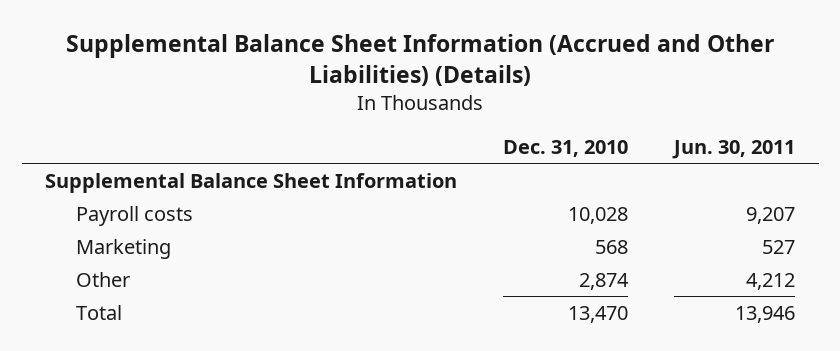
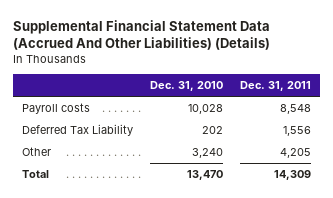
- Supplemental Balance Sheet Information (Accrued and Other Liabilities) (Details)
+ Supplemental Financial Statement Data (Accrued And Other Liabilities) (Details)
- | Dec. 31, 2010 | Jun. 30, 2011
+ | Dec. 31, 2010 | Dec. 31, 2011
- Supplemental Balance Sheet Information
- Marketing | 568 | 527
- Other | 2,874 | 4,212
+ Deferred Tax Liability | 202 | 1,556
+ Other | 3,240 | 4,205

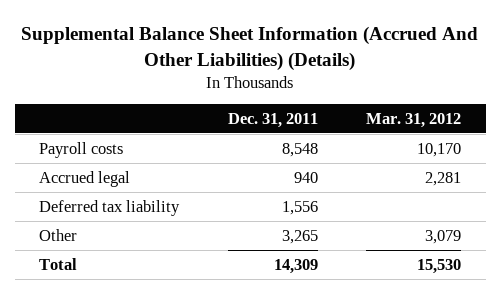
- Supplemental Financial Statement Data (Accrued And Other Liabilities) (Details)
+ Supplemental Balance Sheet Information (Accrued And Other Liabilities) (Details)
- | Dec. 31, 2010 | Dec. 31, 2011
+ | Dec. 31, 2011 | Mar. 31, 2012
- Deferred Tax Liability | 202 | 1,556
- Other | 3,240 | 4,205
+ Accrued legal | 940 | 2,281
+ Deferred tax liability | 1,556 |
+ Other | 3,265 | 3,079

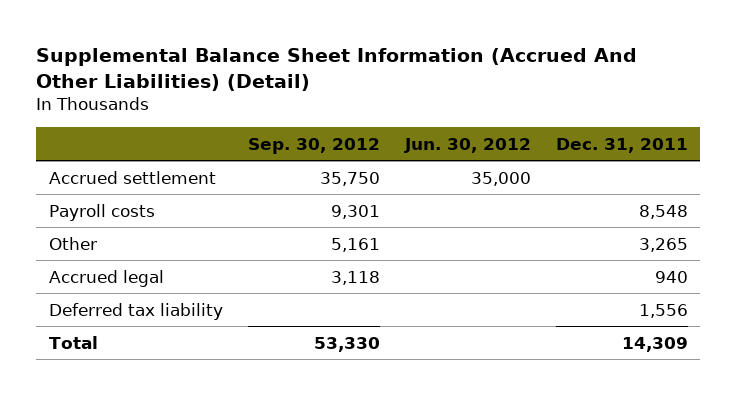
- Supplemental Balance Sheet Information (Accrued And Other Liabilities) (Details)
+ Supplemental Balance Sheet Information (Accrued And Other Liabilities) (Detail)
- | Dec. 31, 2011 | Mar. 31, 2012
+ | Sep. 30, 2012 | Jun. 30, 2012 | Dec. 31, 2011
+ Accrued settlement | 35,750 | 35,000 |
moved up: Other | 5,161 | | 3,265

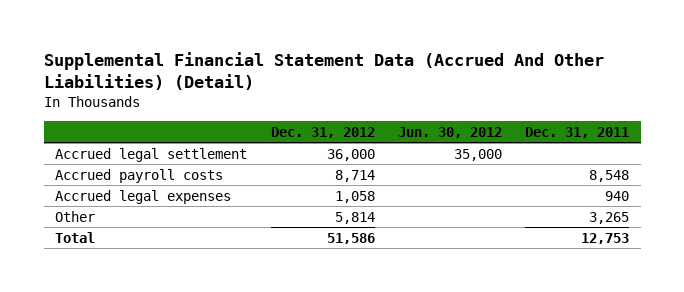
- Supplemental Balance Sheet Information (Accrued And Other Liabilities) (Detail)
+ Supplemental Financial Statement Data (Accrued And Other Liabilities) (Detail)
- | Sep. 30, 2012 | Jun. 30, 2012 | Dec. 31, 2011
+ | Dec. 31, 2012 | Jun. 30, 2012 | Dec. 31, 2011
- Accrued settlement | 35,750 | 35,000 |
- Payroll costs | 9,301 | | 8,548
+ Accrued legal settlement | 36,000 | 35,000 |
+ Accrued payroll costs | 8,714 | | 8,548
+ Accrued legal expenses | 1,058 | | 940
- Accrued legal | 3,118 | | 940
- Deferred tax liability | | | 1,556
- Total | 53,330 | | 14,309
+ Total | 51,586 | | 12,753

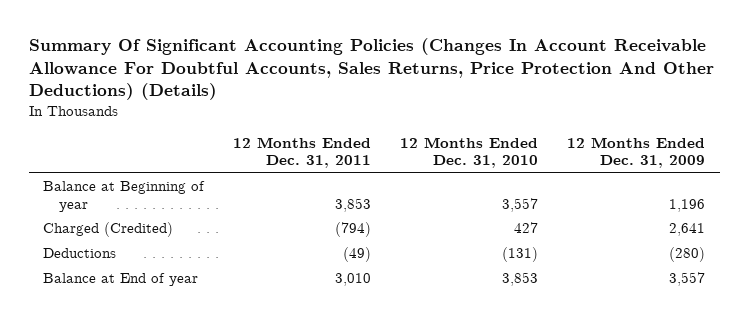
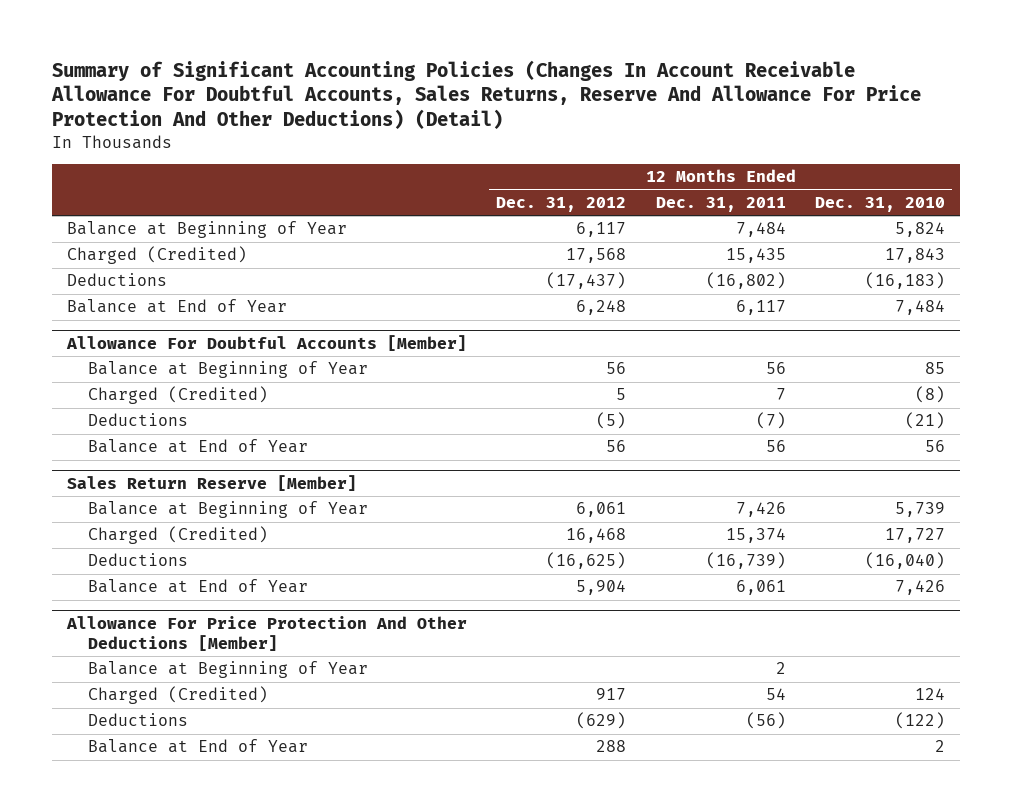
- Summary Of Significant Accounting Policies (Changes In Account Receivable Allowance For Doubtful Accounts, Sales Returns, Price Protection And Other Deductions) (Details)
+ Summary of Significant Accounting Policies (Changes In Account Receivable Allowance For Doubtful Accounts, Sales Returns, Reserve And Allowance For Price Protection And Other Deductions) (Detail)
- | 12 Months Ended Dec. 31, 2011 | 12 Months Ended Dec. 31, 2010 | 12 Months Ended Dec. 31, 2009
+ | 12 Months Ended Dec. 31, 2012 | 12 Months Ended Dec. 31, 2011 | 12 Months Ended Dec. 31, 2010
- Balance at Beginning of year | 3,853 | 3,557 | 1,196
- Charged (Credited) | (794) | 427 | 2,641
- Deductions | (49) | (131) | (280)
- Balance at End of year | 3,010 | 3,853 | 3,557
+ Balance at Beginning of Year | 6,117 | 7,484 | 5,824
+ Charged (Credited) | 17,568 | 15,435 | 17,843
+ Deductions | (17,437) | (16,802) | (16,183)
+ Balance at End of Year | 6,248 | 6,117 | 7,484
+ Allowance For Doubtful Accounts [Member]
+ Balance at Beginning of Year | 56 | 56 | 85
+ Charged (Credited) | 5 | 7 | (8)
+ Deductions | (5) | (7) | (21)
+ Balance at End of Year | 56 | 56 | 56
+ Sales Return Reserve [Member]
+ Balance at Beginning of Year | 6,061 | 7,426 | 5,739
+ Charged (Credited) | 16,468 | 15,374 | 17,727
+ Deductions | (16,625) | (16,739) | (16,040)
+ Balance at End of Year | 5,904 | 6,061 | 7,426
+ Allowance For Price Protection And Other Deductions [Member]
+ Balance at Beginning of Year | | 2 |
+ Charged (Credited) | 917 | 54 | 124
+ Deductions | (629) | (56) | (122)
+ Balance at End of Year | 288 | | 2

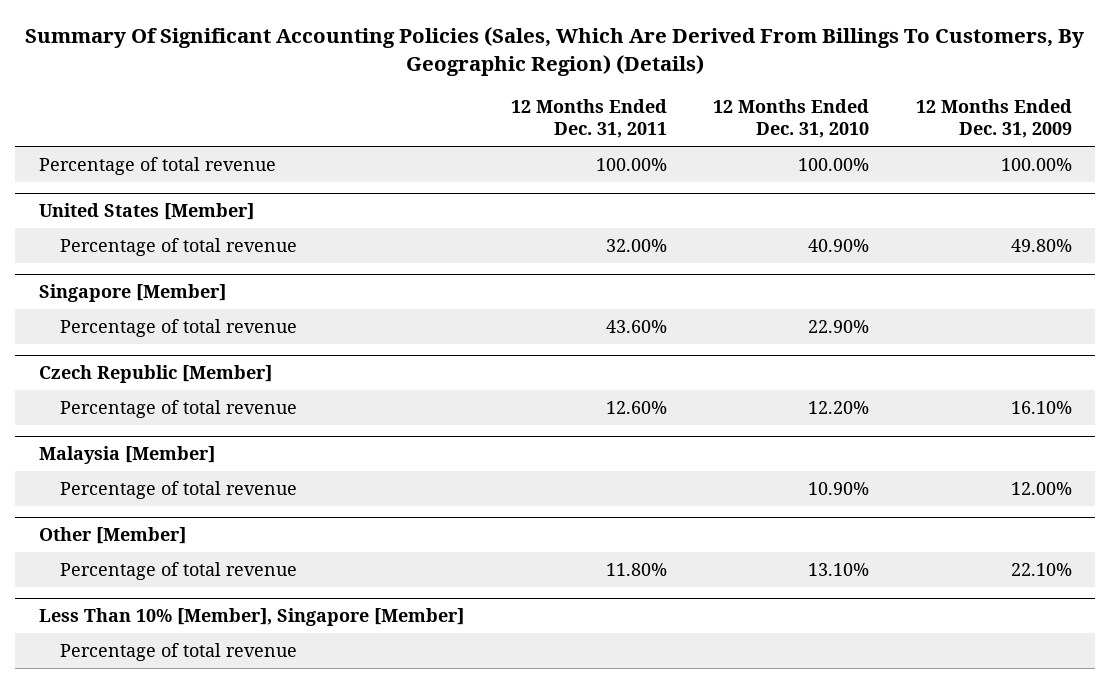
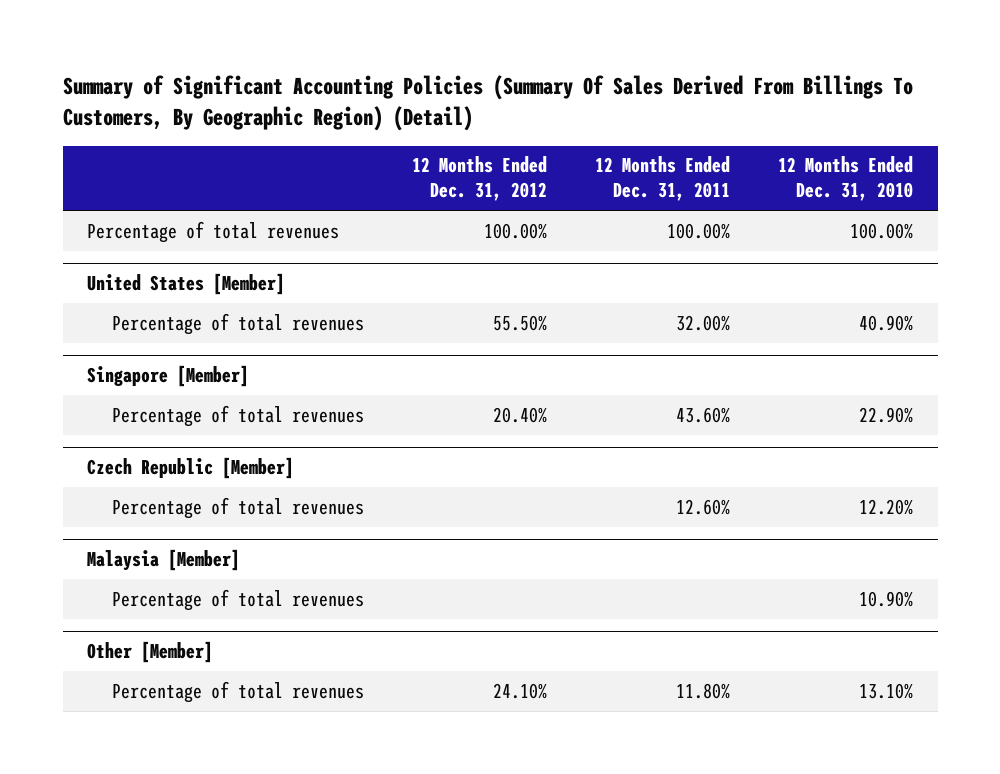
- Summary Of Significant Accounting Policies (Sales, Which Are Derived From Billings To Customers, By Geographic Region) (Details)
+ Summary of Significant Accounting Policies (Summary Of Sales Derived From Billings To Customers, By Geographic Region) (Detail)
- | 12 Months Ended Dec. 31, 2011 | 12 Months Ended Dec. 31, 2010 | 12 Months Ended Dec. 31, 2009
+ | 12 Months Ended Dec. 31, 2012 | 12 Months Ended Dec. 31, 2011 | 12 Months Ended Dec. 31, 2010
- Percentage of total revenue | 100.00% | 100.00% | 100.00%
+ Percentage of total revenues | 100.00% | 100.00% | 100.00%
@ United States [Member]
- Percentage of total revenue | 32.00% | 40.90% | 49.80%
+ Percentage of total revenues | 55.50% | 32.00% | 40.90%
@ Singapore [Member]
- Percentage of total revenue | 43.60% | 22.90% |
+ Percentage of total revenues | 20.40% | 43.60% | 22.90%
@ Czech Republic [Member]
- Percentage of total revenue | 12.60% | 12.20% | 16.10%
+ Percentage of total revenues | | 12.60% | 12.20%
@ Malaysia [Member]
- Percentage of total revenue | | 10.90% | 12.00%
+ Percentage of total revenues | | | 10.90%
@ Other [Member]
- Percentage of total revenue | 11.80% | 13.10% | 22.10%
- Less Than 10% [Member], Singapore [Member]
- Percentage of total revenue
@ Other [Member]
+ Percentage of total revenues | 24.10% | 11.80% | 13.10%

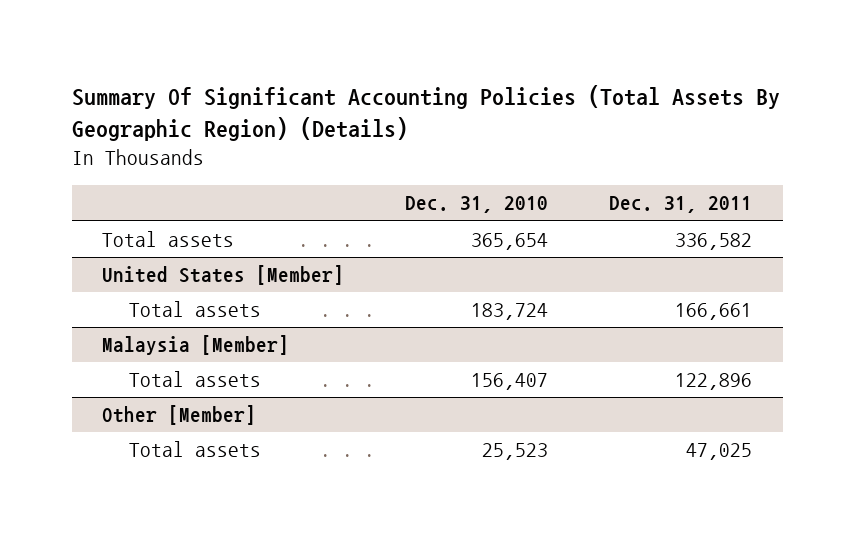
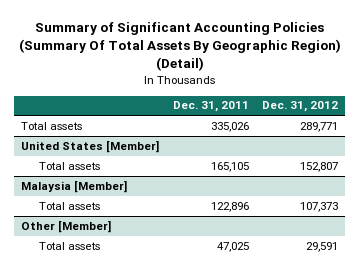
- Summary Of Significant Accounting Policies (Total Assets By Geographic Region) (Details)
+ Summary of Significant Accounting Policies (Summary Of Total Assets By Geographic Region) (Detail)
- | Dec. 31, 2010 | Dec. 31, 2011
+ | Dec. 31, 2011 | Dec. 31, 2012
- Total assets | 365,654 | 336,582
+ Total assets | 335,026 | 289,771
@ United States [Member]
- Total assets | 183,724 | 166,661
+ Total assets | 165,105 | 152,807

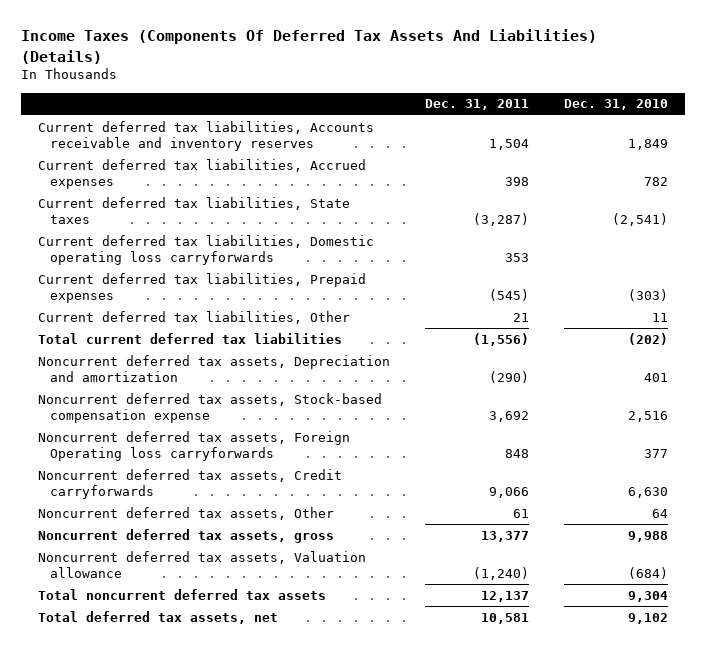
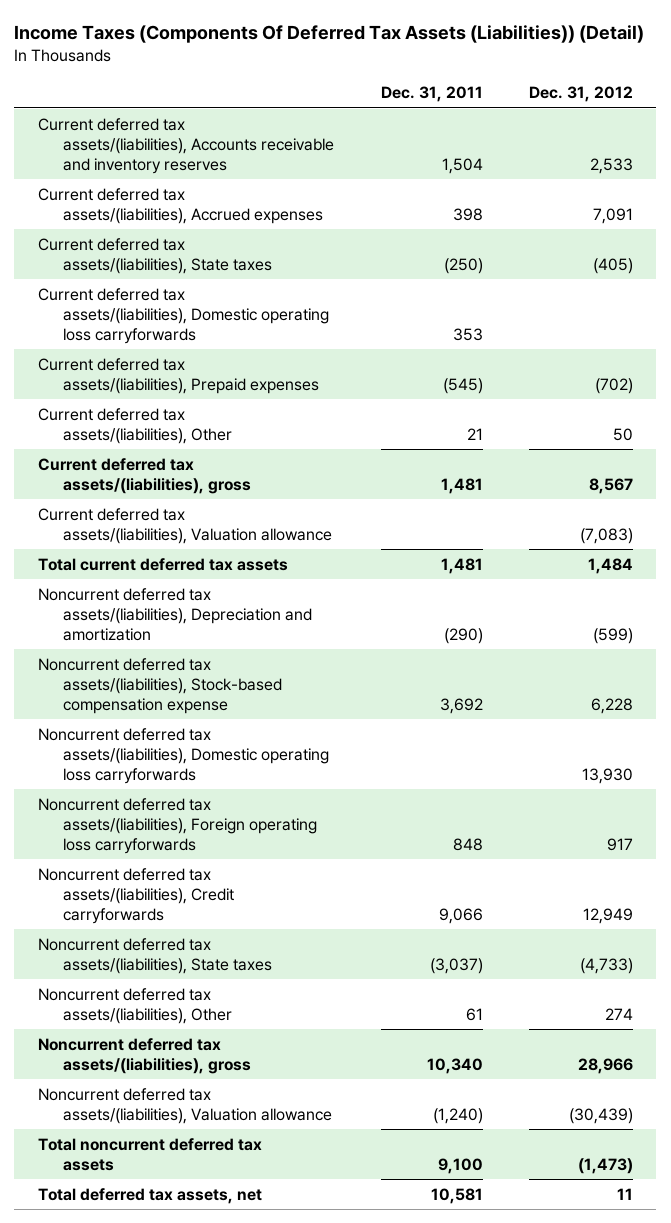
- Income Taxes (Components Of Deferred Tax Assets And Liabilities) (Details)
+ Income Taxes (Components Of Deferred Tax Assets (Liabilities)) (Detail)
- | Dec. 31, 2011 | Dec. 31, 2010
+ | Dec. 31, 2011 | Dec. 31, 2012
- Current deferred tax liabilities, Accounts receivable and inventory reserves | 1,504 | 1,849
- Current deferred tax liabilities, Accrued expenses | 398 | 782
- Current deferred tax liabilities, State taxes | (3,287) | (2,541)
- Current deferred tax liabilities, Domestic operating loss carryforwards | 353 |
- Current deferred tax liabilities, Prepaid expenses | (545) | (303)
- Current deferred tax liabilities, Other | 21 | 11
- Total current deferred tax liabilities | (1,556) | (202)
- Noncurrent deferred tax assets, Depreciation and amortization | (290) | 401
- Noncurrent deferred tax assets, Stock-based compensation expense | 3,692 | 2,516
- Noncurrent deferred tax assets, Foreign Operating loss carryforwards | 848 | 377
- Noncurrent deferred tax assets, Credit carryforwards | 9,066 | 6,630
- Noncurrent deferred tax assets, Other | 61 | 64
- Noncurrent deferred tax assets, gross | 13,377 | 9,988
- Noncurrent deferred tax assets, Valuation allowance | (1,240) | (684)
- Total noncurrent deferred tax assets | 12,137 | 9,304
+ Current deferred tax assets/(liabilities), Accounts receivable and inventory reserves | 1,504 | 2,533
+ Current deferred tax assets/(liabilities), Accrued expenses | 398 | 7,091
+ Current deferred tax assets/(liabilities), State taxes | (250) | (405)
+ Current deferred tax assets/(liabilities), Domestic operating loss carryforwards | 353 |
+ Current deferred tax assets/(liabilities), Prepaid expenses | (545) | (702)
+ Current deferred tax assets/(liabilities), Other | 21 | 50
+ Current deferred tax assets/(liabilities), gross | 1,481 | 8,567
+ Current deferred tax assets/(liabilities), Valuation allowance | | (7,083)
+ Total current deferred tax assets | 1,481 | 1,484
+ Noncurrent deferred tax assets/(liabilities), Depreciation and amortization | (290) | (599)
+ Noncurrent deferred tax assets/(liabilities), Stock-based compensation expense | 3,692 | 6,228
+ Noncurrent deferred tax assets/(liabilities), Domestic operating loss carryforwards | | 13,930
+ Noncurrent deferred tax assets/(liabilities), Foreign operating loss carryforwards | 848 | 917
+ Noncurrent deferred tax assets/(liabilities), Credit carryforwards | 9,066 | 12,949
+ Noncurrent deferred tax assets/(liabilities), State taxes | (3,037) | (4,733)
+ Noncurrent deferred tax assets/(liabilities), Other | 61 | 274
+ Noncurrent deferred tax assets/(liabilities), gross | 10,340 | 28,966
+ Noncurrent deferred tax assets/(liabilities), Valuation allowance | (1,240) | (30,439)
+ Total noncurrent deferred tax assets | 9,100 | (1,473)

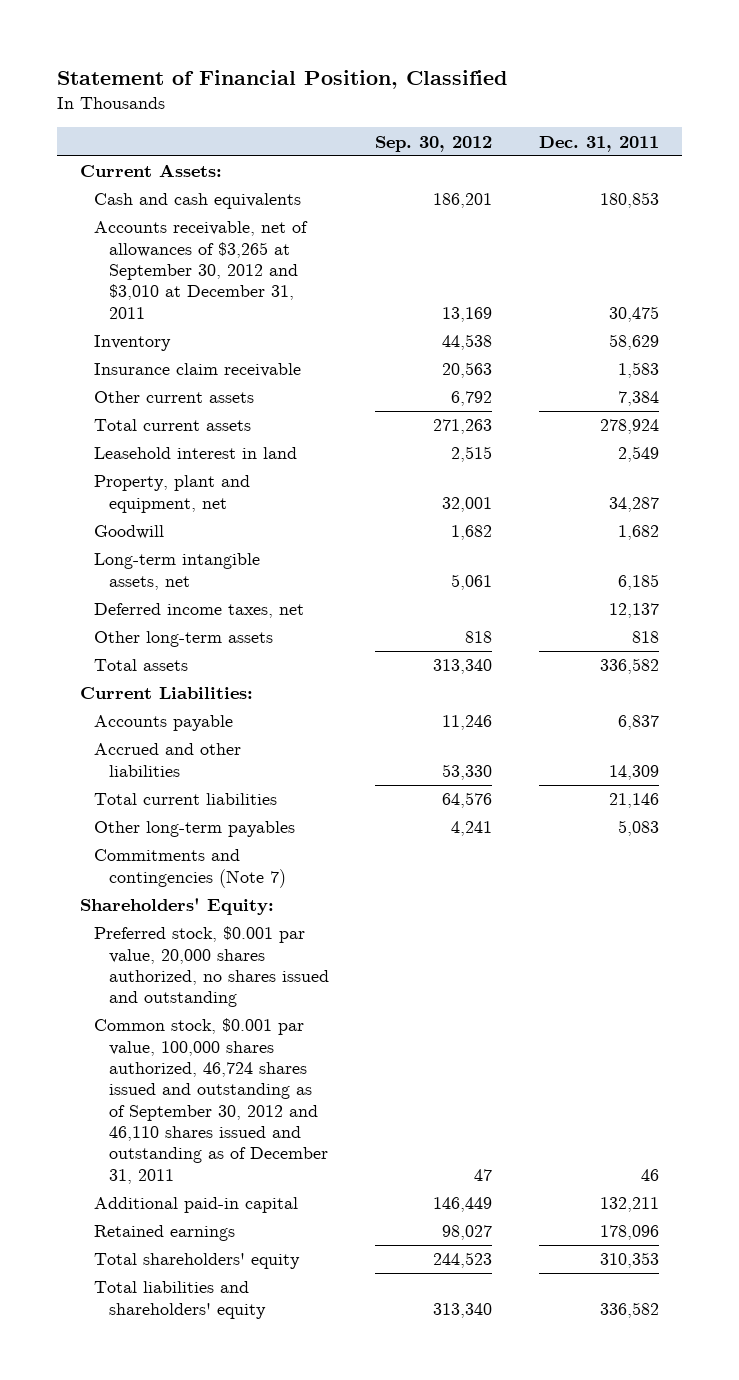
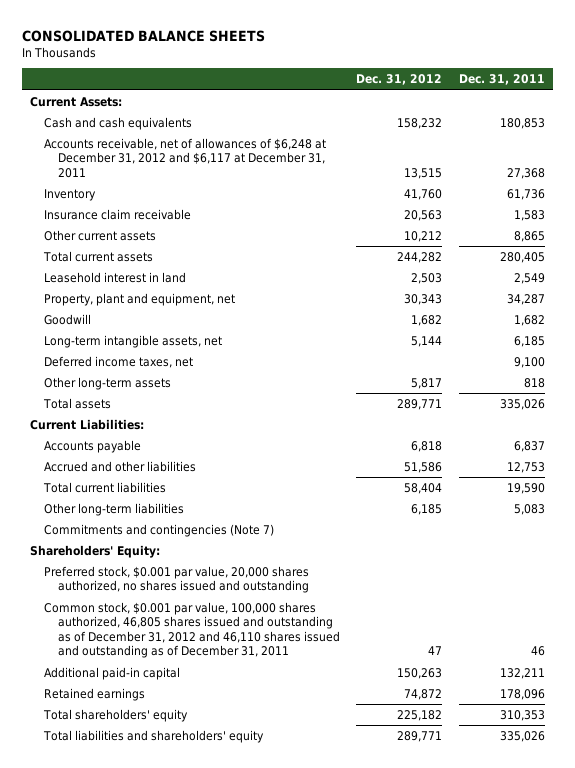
- Statement of Financial Position, Classified
+ CONSOLIDATED BALANCE SHEETS
- | Sep. 30, 2012 | Dec. 31, 2011
+ | Dec. 31, 2012 | Dec. 31, 2011
- Accounts receivable, net of allowances of $3,265 at September 30, 2012 and $3,010 at December 31, 2011 | 13,169 | 30,475
- Inventory | 44,538 | 58,629
+ Accounts receivable, net of allowances of $6,248 at December 31, 2012 and $6,117 at December 31, 2011 | 13,515 | 27,368
+ Inventory | 41,760 | 61,736
- Other current assets | 6,792 | 7,384
- Total current assets | 271,263 | 278,924
+ Other current assets | 10,212 | 8,865
+ Total current assets | 244,282 | 280,405
- Deferred income taxes, net | | 12,137
+ Deferred income taxes, net | | 9,100
- Total assets | 313,340 | 336,582
+ Total assets | 289,771 | 335,026
- Accrued and other liabilities | 53,330 | 14,309
- Total current liabilities | 64,576 | 21,146
- Other long-term payables | 4,241 | 5,083
+ Accrued and other liabilities | 51,586 | 12,753
+ Total current liabilities | 58,404 | 19,590
+ Other long-term liabilities | 6,185 | 5,083
- Common stock, $0.001 par value, 100,000 shares authorized, 46,724 shares issued and outstanding as of September 30, 2012 and 46,110 shares issued and outstanding as of December 31, 2011 | 47 | 46
+ Common stock, $0.001 par value, 100,000 shares authorized, 46,805 shares issued and outstanding as of December 31, 2012 and 46,110 shares issued and outstanding as of December 31, 2011 | 47 | 46
- Total liabilities and shareholders' equity | 313,340 | 336,582
+ Total liabilities and shareholders' equity | 289,771 | 335,026

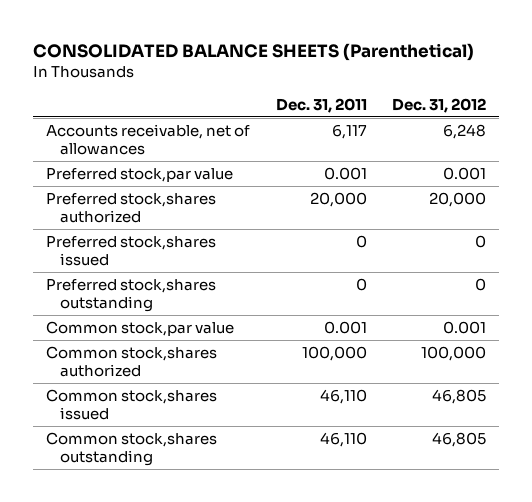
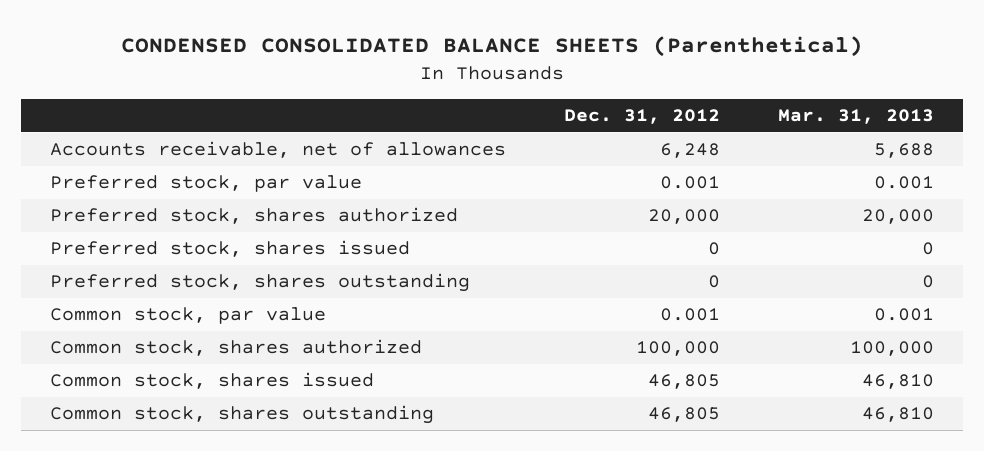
- CONSOLIDATED BALANCE SHEETS (Parenthetical)
+ CONDENSED CONSOLIDATED BALANCE SHEETS (Parenthetical)
- | Dec. 31, 2011 | Dec. 31, 2012
+ | Dec. 31, 2012 | Mar. 31, 2013
- Preferred stock,par value | 0.001 | 0.001
- Preferred stock,shares authorized | 20,000 | 20,000
- Preferred stock,shares issued | 0 | 0
- Preferred stock,shares outstanding | 0 | 0
- Common stock,par value | 0.001 | 0.001
- Common stock,shares authorized | 100,000 | 100,000
- Common stock,shares issued | 46,110 | 46,805
- Common stock,shares outstanding | 46,110 | 46,805
+ Preferred stock, par value | 0.001 | 0.001
+ Preferred stock, shares authorized | 20,000 | 20,000
+ Preferred stock, shares issued | 0 | 0
+ Preferred stock, shares outstanding | 0 | 0
+ Common stock, par value | 0.001 | 0.001
+ Common stock, shares authorized | 100,000 | 100,000
+ Common stock, shares issued | 46,805 | 46,810
+ Common stock, shares outstanding | 46,805 | 46,810

